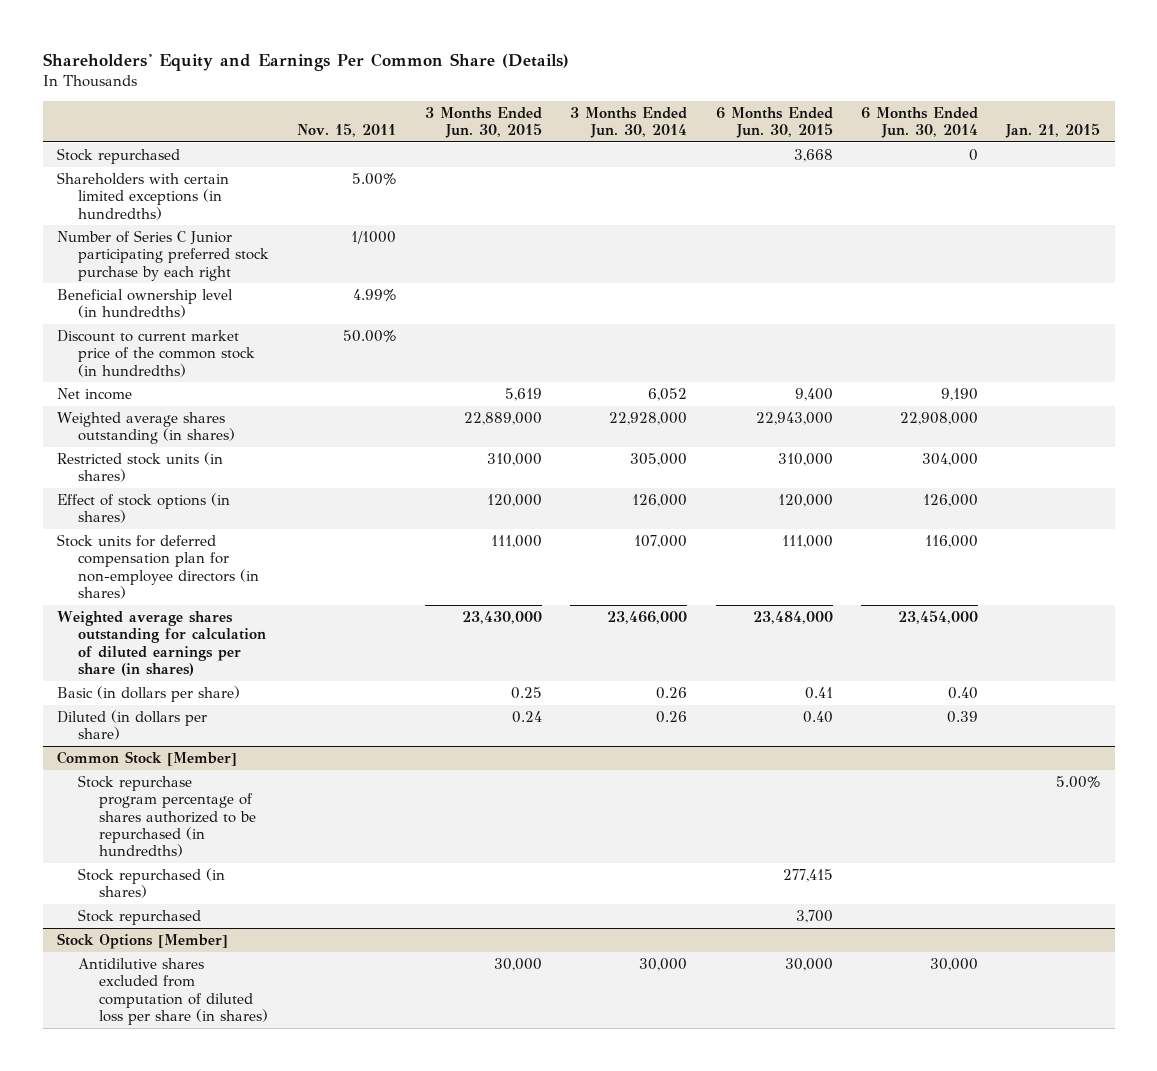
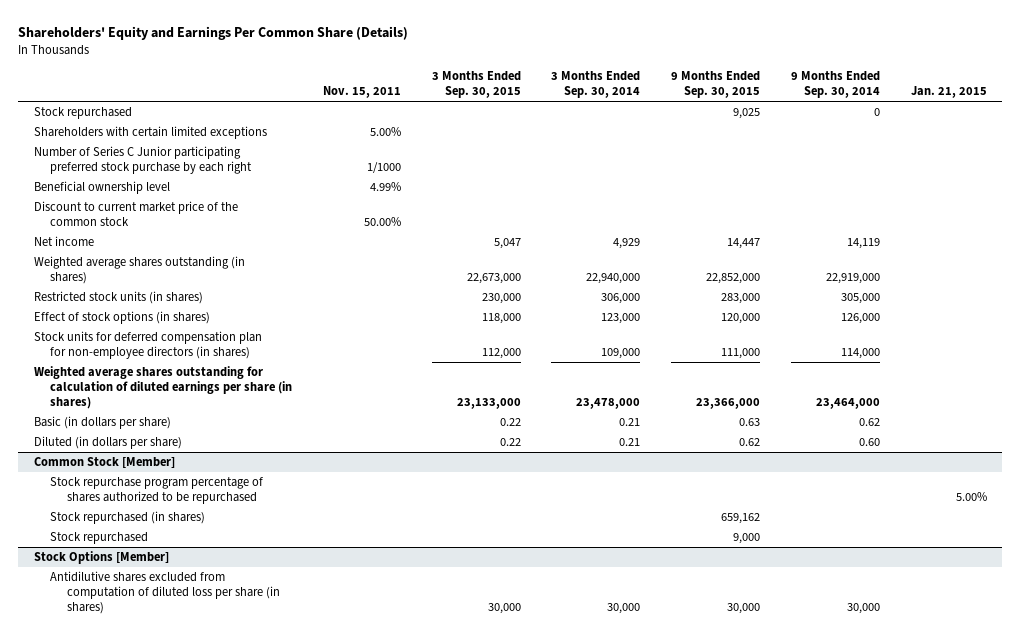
- | Nov. 15, 2011 | 3 Months Ended Jun. 30, 2015 | 3 Months Ended Jun. 30, 2014 | 6 Months Ended Jun. 30, 2015 | 6 Months Ended Jun. 30, 2014 | Jan. 21, 2015
+ | Nov. 15, 2011 | 3 Months Ended Sep. 30, 2015 | 3 Months Ended Sep. 30, 2014 | 9 Months Ended Sep. 30, 2015 | 9 Months Ended Sep. 30, 2014 | Jan. 21, 2015
- Shareholders with certain limited exceptions (in hundredths) | 5.00% | | | | |
+ Shareholders with certain limited exceptions | 5.00% | | | | |
- Beneficial ownership level (in hundredths) | 4.99% | | | | |
- Discount to current market price of the common stock (in hundredths) | 50.00% | | | | |
+ Beneficial ownership level | 4.99% | | | | |
+ Discount to current market price of the common stock | 50.00% | | | | |
@ Common Stock [Member]
- Stock repurchase program percentage of shares authorized to be repurchased (in hundredths) | | | | | | 5.00%
+ Stock repurchase program percentage of shares authorized to be repurchased | | | | | | 5.00%

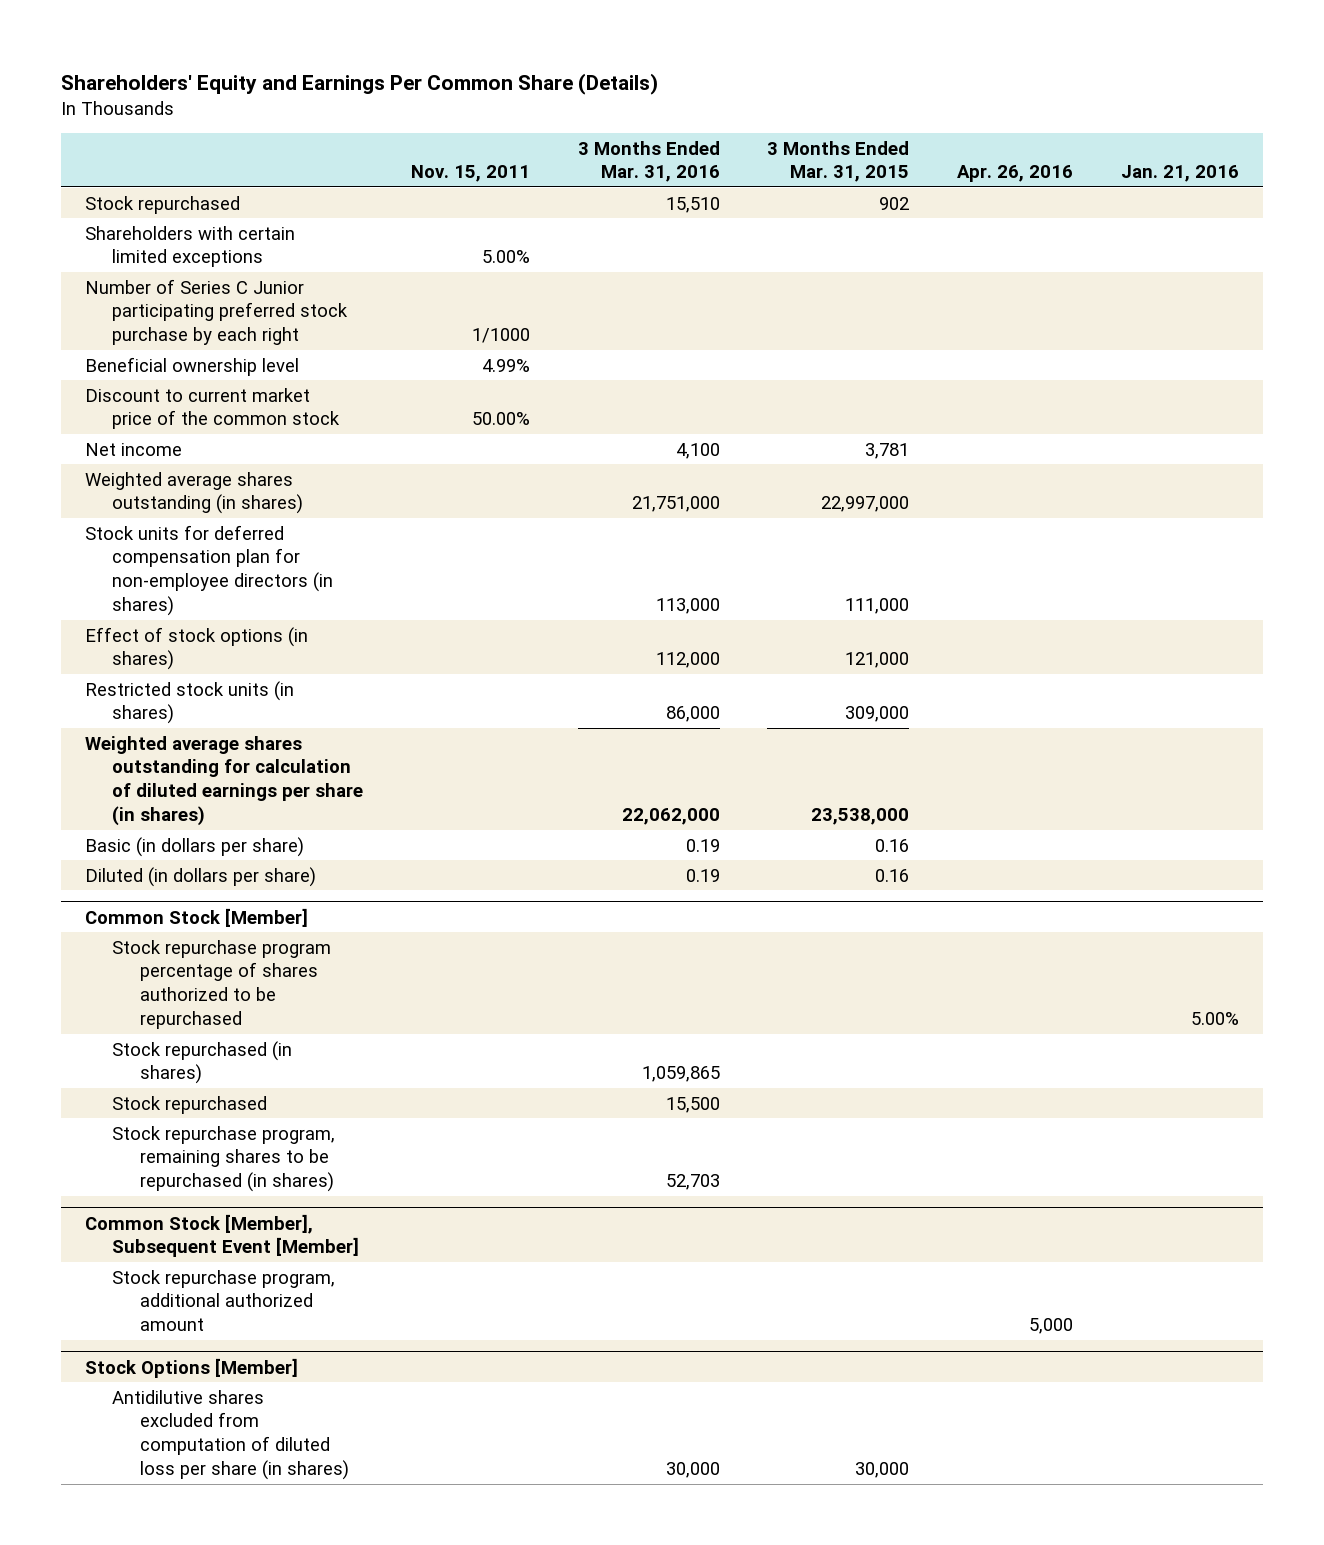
- | Nov. 15, 2011 | 3 Months Ended Sep. 30, 2015 | 3 Months Ended Sep. 30, 2014 | 9 Months Ended Sep. 30, 2015 | 9 Months Ended Sep. 30, 2014 | Jan. 21, 2015
+ | Nov. 15, 2011 | 3 Months Ended Mar. 31, 2016 | 3 Months Ended Mar. 31, 2015 | Apr. 26, 2016 | Jan. 21, 2016
moved down: Effect of stock options (in shares) | | 112,000 | 121,000 | |
moved down: Restricted stock units (in shares) | | 86,000 | 309,000 | |
@ Common Stock [Member]
+ Stock repurchase program, remaining shares to be repurchased (in shares) | | 52,703 | | |
+ Common Stock [Member], Subsequent Event [Member]
+ Stock repurchase program, additional authorized amount | | | | 5,000 |

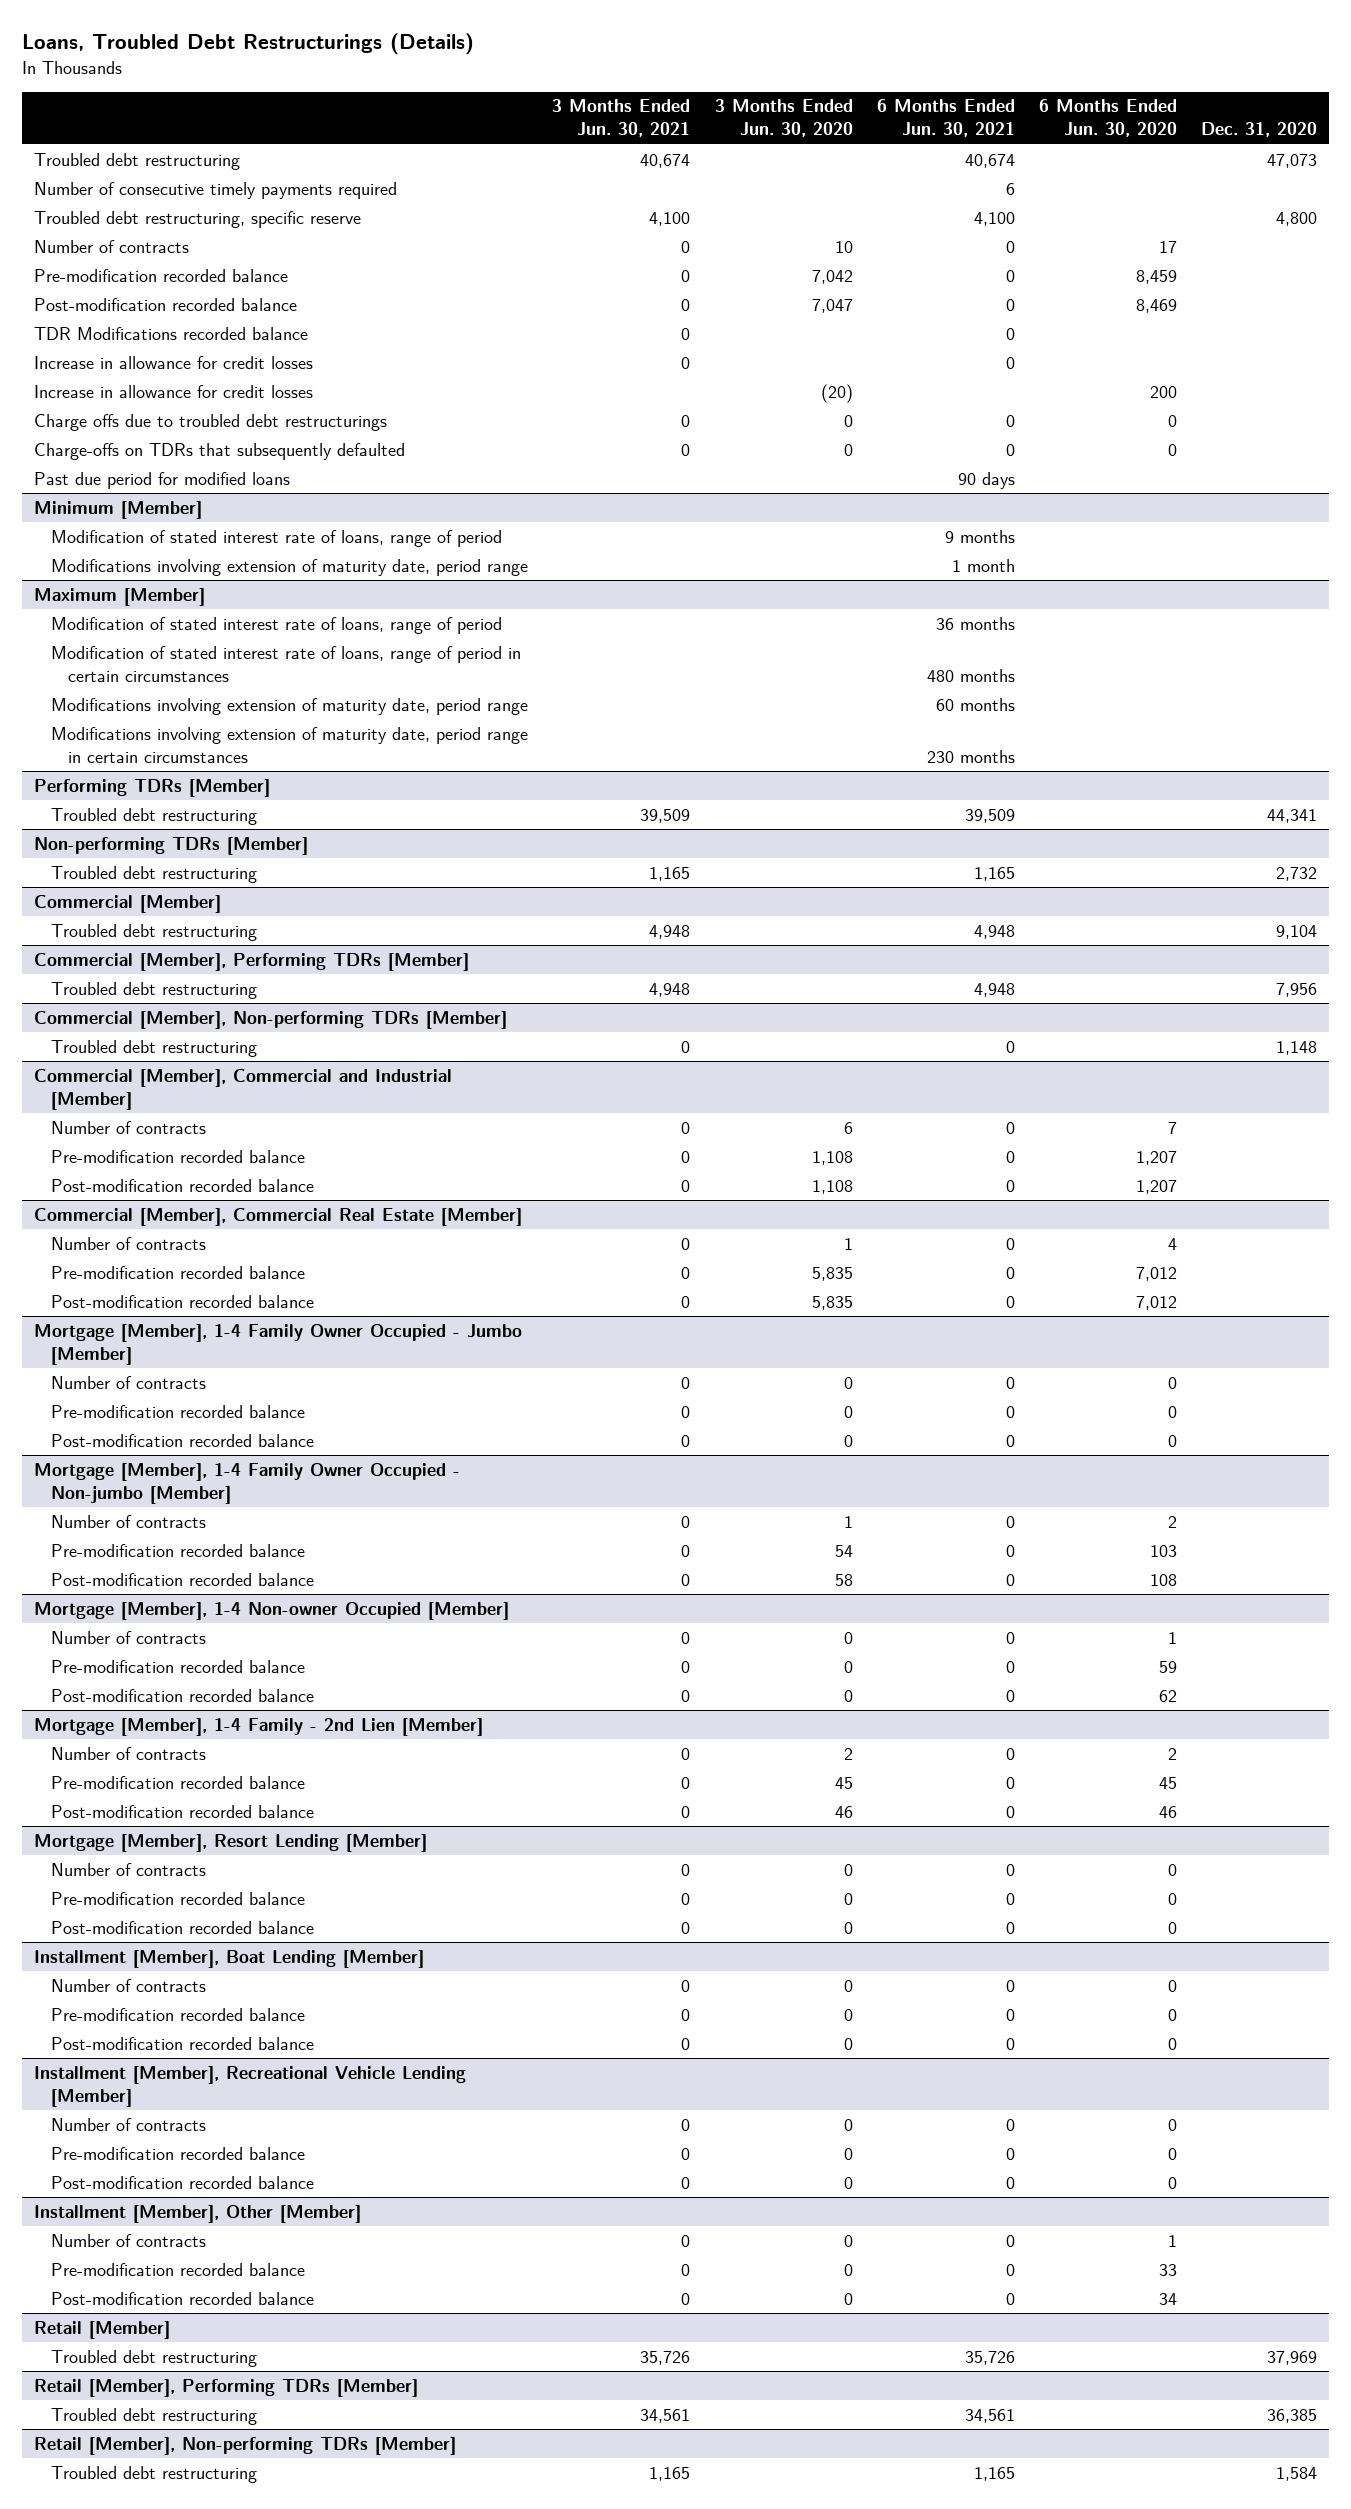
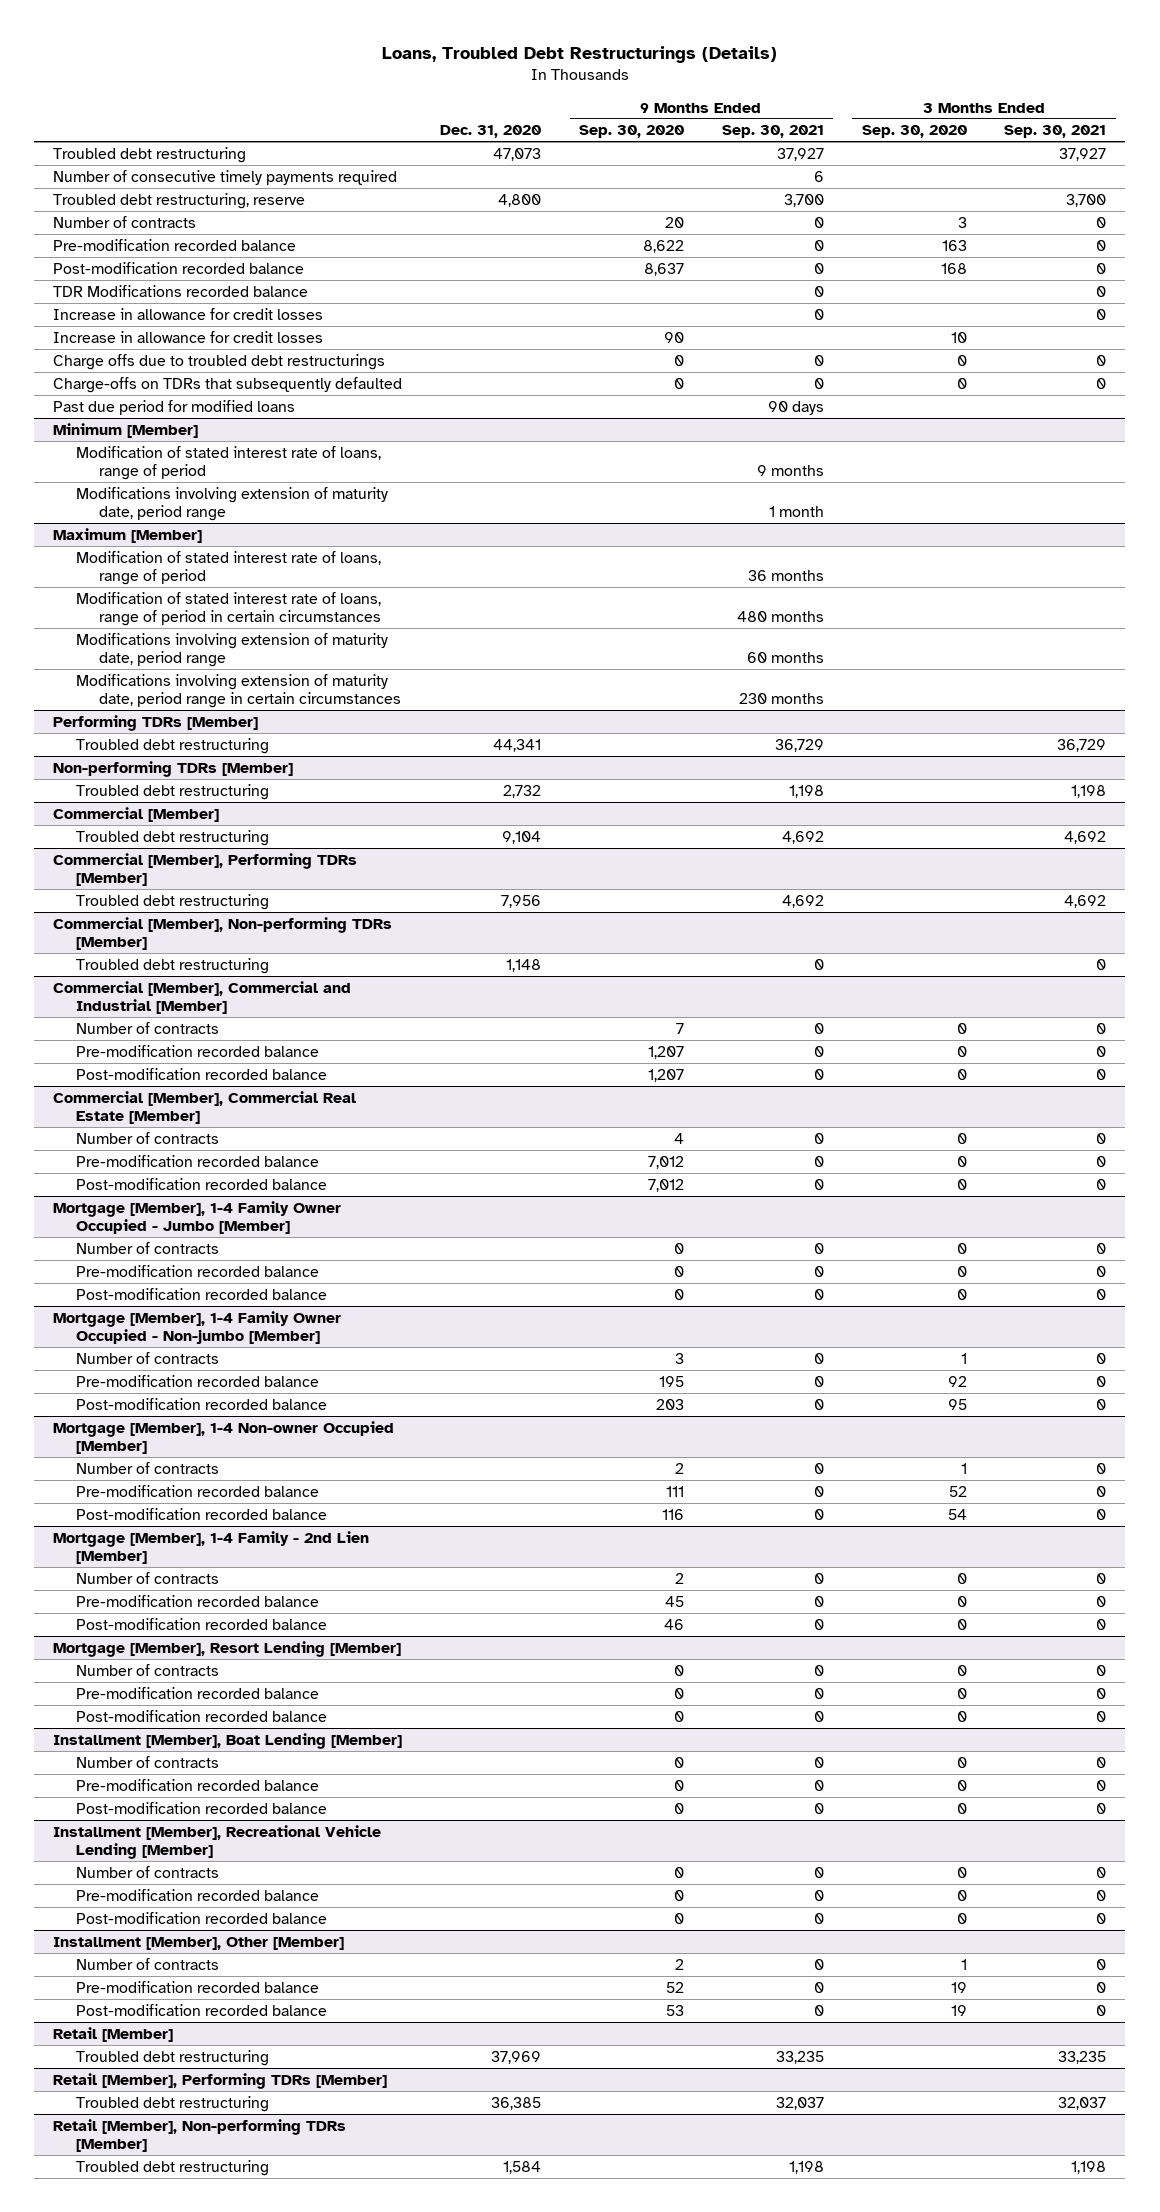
- | 3 Months Ended Jun. 30, 2021 | 3 Months Ended Jun. 30, 2020 | 6 Months Ended Jun. 30, 2021 | 6 Months Ended Jun. 30, 2020 | Dec. 31, 2020
+ | Dec. 31, 2020 | 9 Months Ended Sep. 30, 2020 | 9 Months Ended Sep. 30, 2021 | 3 Months Ended Sep. 30, 2020 | 3 Months Ended Sep. 30, 2021
- Troubled debt restructuring, specific reserve | 4,100 | | 4,100 | | 4,800
+ Troubled debt restructuring, reserve | 4,800 | | 3,700 | | 3,700

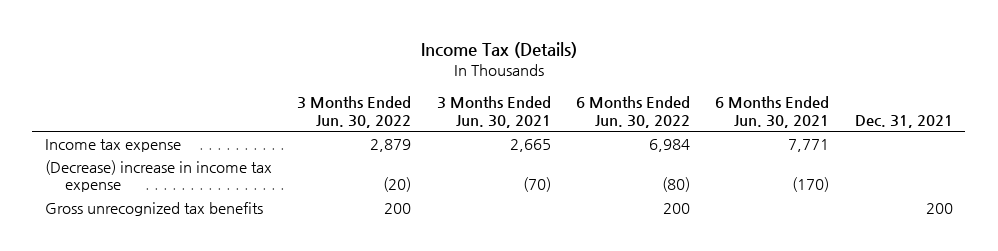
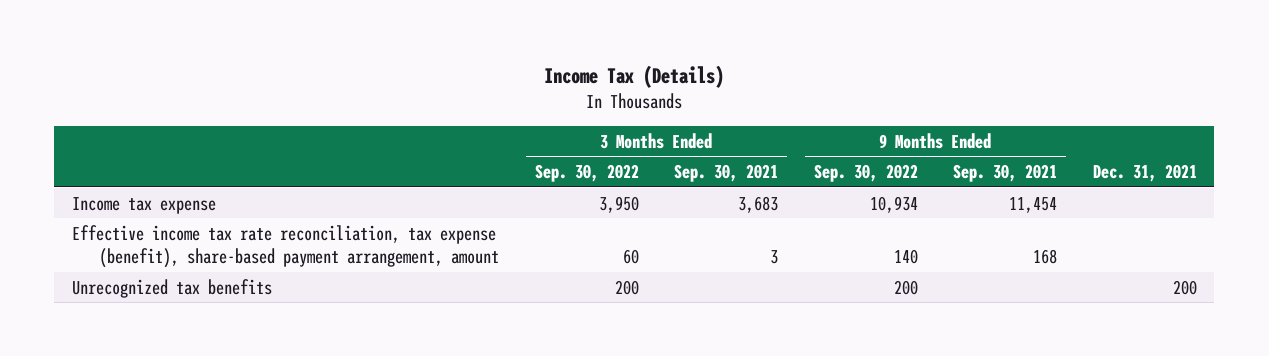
- | 3 Months Ended Jun. 30, 2022 | 3 Months Ended Jun. 30, 2021 | 6 Months Ended Jun. 30, 2022 | 6 Months Ended Jun. 30, 2021 | Dec. 31, 2021
+ | 3 Months Ended Sep. 30, 2022 | 3 Months Ended Sep. 30, 2021 | 9 Months Ended Sep. 30, 2022 | 9 Months Ended Sep. 30, 2021 | Dec. 31, 2021
- (Decrease) increase in income tax expense | (20) | (70) | (80) | (170) |
- Gross unrecognized tax benefits | 200 | | 200 | | 200
+ Effective income tax rate reconciliation, tax expense (benefit), share-based payment arrangement, amount | 60 | 3 | 140 | 168 |
+ Unrecognized tax benefits | 200 | | 200 | | 200

